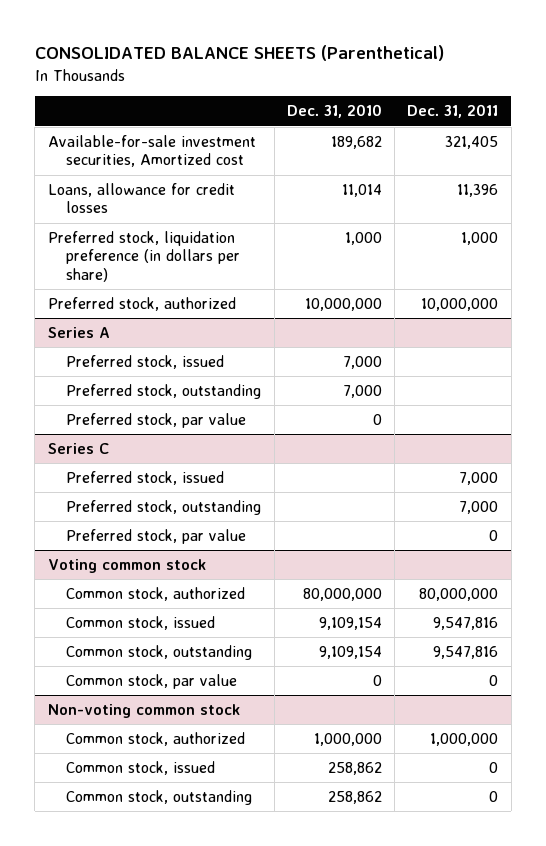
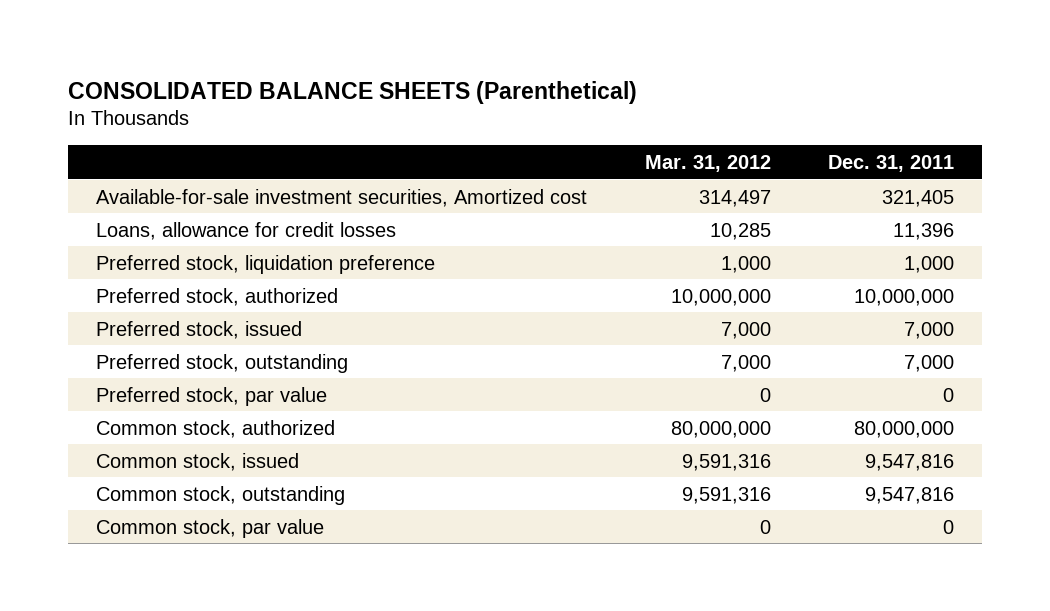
- | Dec. 31, 2010 | Dec. 31, 2011
+ | Mar. 31, 2012 | Dec. 31, 2011
- Preferred stock, liquidation preference (in dollars per share) | 1,000 | 1,000
+ Preferred stock, liquidation preference | 1,000 | 1,000
- Series A
- Preferred stock, issued | 7,000 |
- Preferred stock, outstanding | 7,000 |
- Preferred stock, par value | 0 |
- Series C
- Voting common stock
- Non-voting common stock
- Common stock, authorized | 1,000,000 | 1,000,000
- Common stock, issued | 258,862 | 0
- Common stock, outstanding | 258,862 | 0

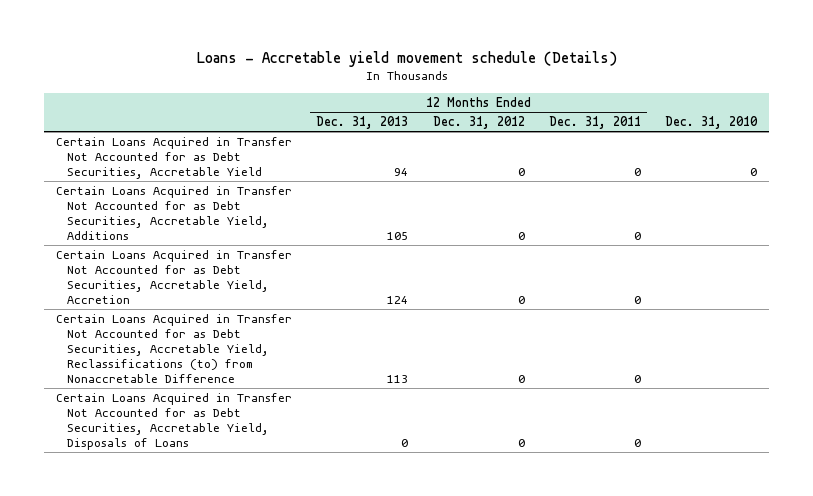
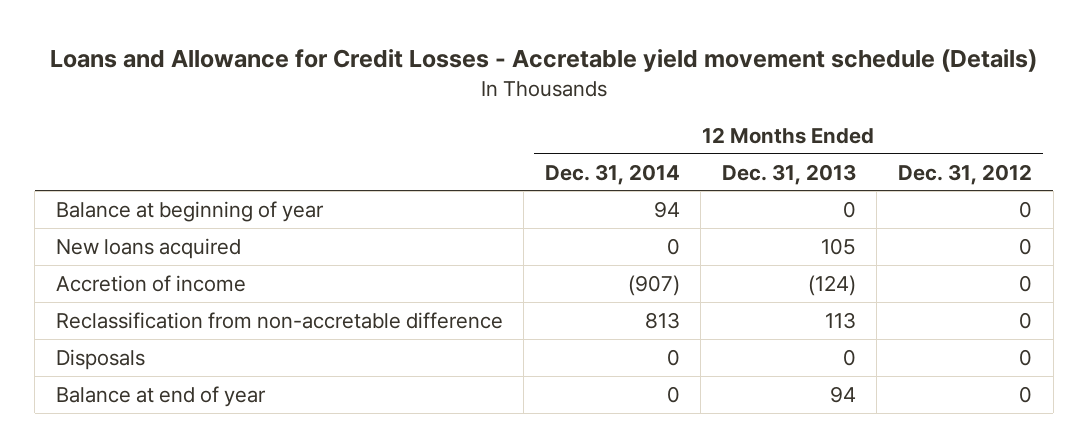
- Loans - Accretable yield movement schedule (Details)
+ Loans and Allowance for Credit Losses - Accretable yield movement schedule (Details)
- | 12 Months Ended Dec. 31, 2013 | 12 Months Ended Dec. 31, 2012 | 12 Months Ended Dec. 31, 2011 | Dec. 31, 2010
+ | 12 Months Ended Dec. 31, 2014 | 12 Months Ended Dec. 31, 2013 | 12 Months Ended Dec. 31, 2012
- Certain Loans Acquired in Transfer Not Accounted for as Debt Securities, Accretable Yield | 94 | 0 | 0 | 0
- Certain Loans Acquired in Transfer Not Accounted for as Debt Securities, Accretable Yield, Additions | 105 | 0 | 0 |
- Certain Loans Acquired in Transfer Not Accounted for as Debt Securities, Accretable Yield, Accretion | 124 | 0 | 0 |
- Certain Loans Acquired in Transfer Not Accounted for as Debt Securities, Accretable Yield, Reclassifications (to) from Nonaccretable Difference | 113 | 0 | 0 |
- Certain Loans Acquired in Transfer Not Accounted for as Debt Securities, Accretable Yield, Disposals of Loans | 0 | 0 | 0 |
+ Balance at beginning of year | 94 | 0 | 0
+ New loans acquired | 0 | 105 | 0
+ Accretion of income | (907) | (124) | 0
+ Reclassification from non-accretable difference | 813 | 113 | 0
+ Disposals | 0 | 0 | 0
+ Balance at end of year | 0 | 94 | 0

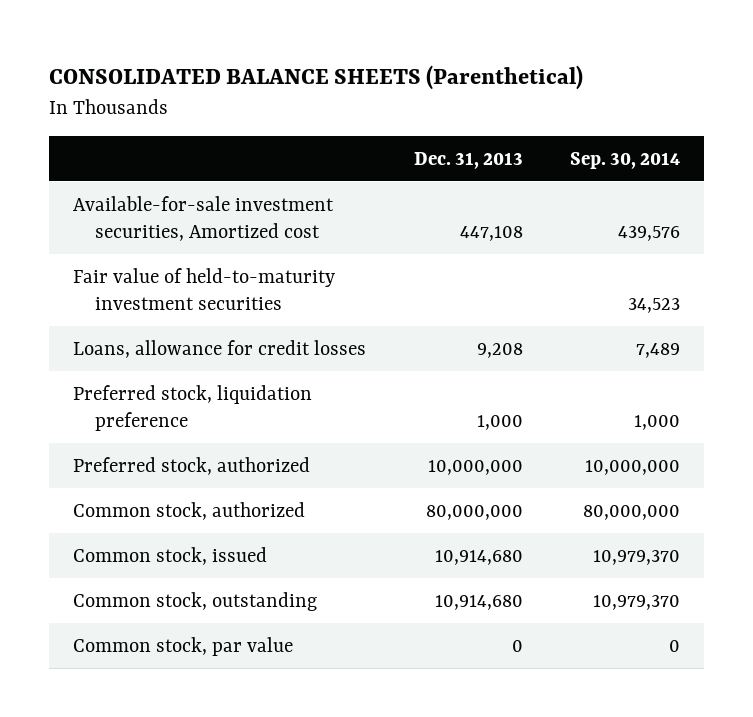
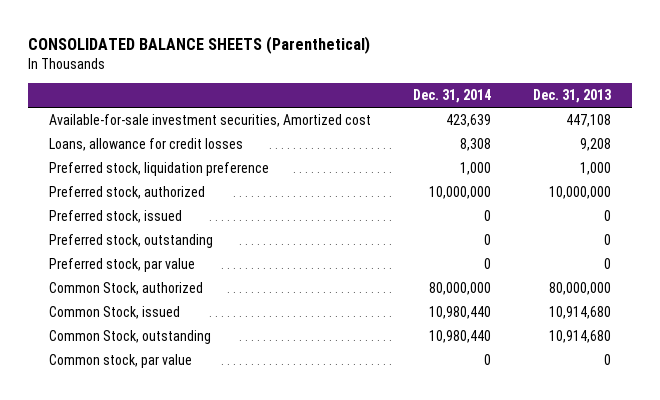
- | Dec. 31, 2013 | Sep. 30, 2014
+ | Dec. 31, 2014 | Dec. 31, 2013
- Fair value of held-to-maturity investment securities | | 34,523
- Common stock, authorized | 80,000,000 | 80,000,000
- Common stock, issued | 10,914,680 | 10,979,370
- Common stock, outstanding | 10,914,680 | 10,979,370
+ Preferred stock, issued | 0 | 0
+ Preferred stock, outstanding | 0 | 0
+ Preferred stock, par value | 0 | 0
+ Common Stock, authorized | 80,000,000 | 80,000,000
+ Common Stock, issued | 10,980,440 | 10,914,680
+ Common Stock, outstanding | 10,980,440 | 10,914,680

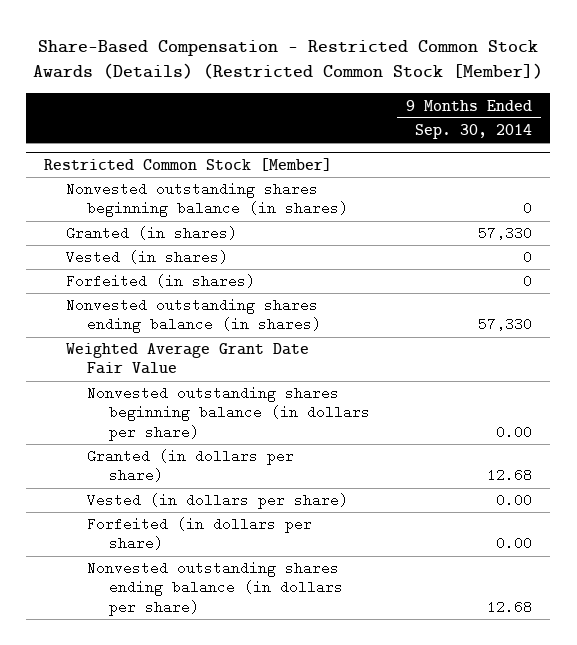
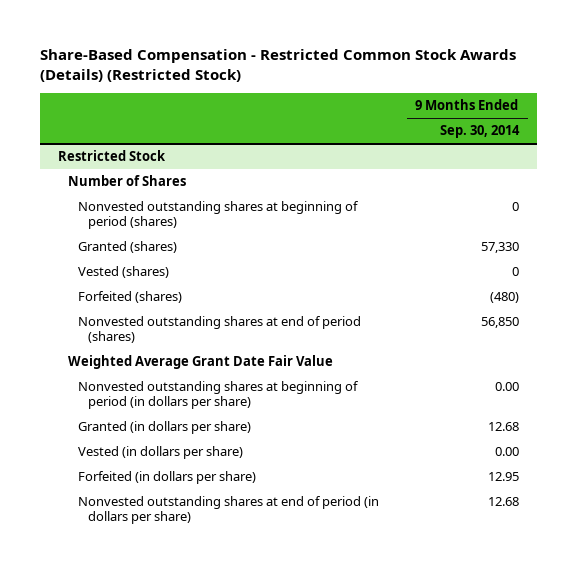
- Share-Based Compensation - Restricted Common Stock Awards (Details) (Restricted Common Stock [Member])
+ Share-Based Compensation - Restricted Common Stock Awards (Details) (Restricted Stock)
- Restricted Common Stock [Member]
- Nonvested outstanding shares beginning balance (in shares) | 0
- Granted (in shares) | 57,330
- Vested (in shares) | 0
- Forfeited (in shares) | 0
- Nonvested outstanding shares ending balance (in shares) | 57,330
+ Restricted Stock
+ Number of Shares
+ Nonvested outstanding shares at beginning of period (shares) | 0
+ Granted (shares) | 57,330
+ Vested (shares) | 0
+ Forfeited (shares) | (480)
+ Nonvested outstanding shares at end of period (shares) | 56,850
- Nonvested outstanding shares beginning balance (in dollars per share) | 0.00
+ Nonvested outstanding shares at beginning of period (in dollars per share) | 0.00
- Forfeited (in dollars per share) | 0.00
- Nonvested outstanding shares ending balance (in dollars per share) | 12.68
+ Forfeited (in dollars per share) | 12.95
+ Nonvested outstanding shares at end of period (in dollars per share) | 12.68

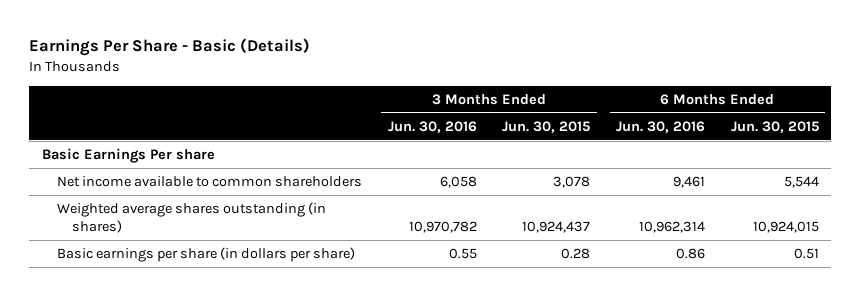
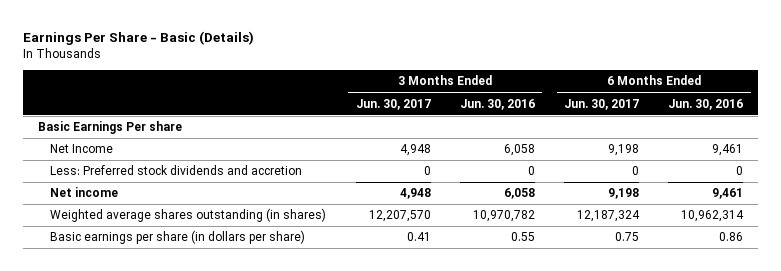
- | 3 Months Ended Jun. 30, 2016 | 3 Months Ended Jun. 30, 2015 | 6 Months Ended Jun. 30, 2016 | 6 Months Ended Jun. 30, 2015
+ | 3 Months Ended Jun. 30, 2017 | 3 Months Ended Jun. 30, 2016 | 6 Months Ended Jun. 30, 2017 | 6 Months Ended Jun. 30, 2016
- Net income available to common shareholders | 6,058 | 3,078 | 9,461 | 5,544
+ Net Income | 4,948 | 6,058 | 9,198 | 9,461
+ Less: Preferred stock dividends and accretion | 0 | 0 | 0 | 0
+ Net income | 4,948 | 6,058 | 9,198 | 9,461

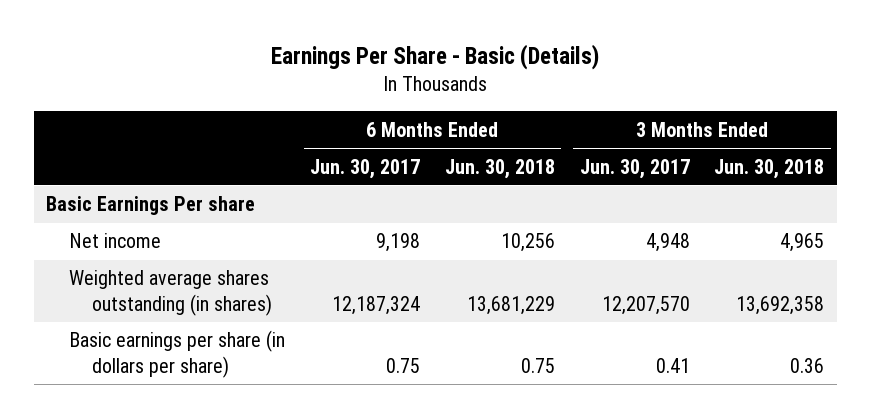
- | 3 Months Ended Jun. 30, 2017 | 3 Months Ended Jun. 30, 2016 | 6 Months Ended Jun. 30, 2017 | 6 Months Ended Jun. 30, 2016
+ | 6 Months Ended Jun. 30, 2017 | 6 Months Ended Jun. 30, 2018 | 3 Months Ended Jun. 30, 2017 | 3 Months Ended Jun. 30, 2018
- Net Income | 4,948 | 6,058 | 9,198 | 9,461
- Less: Preferred stock dividends and accretion | 0 | 0 | 0 | 0

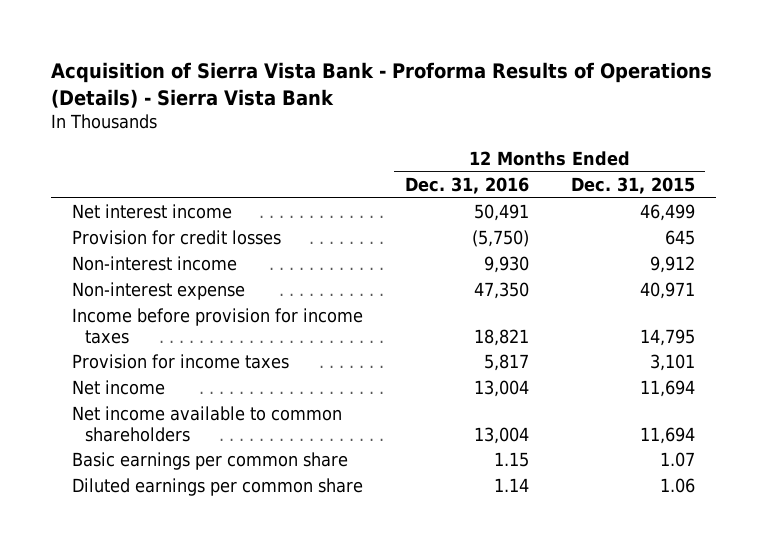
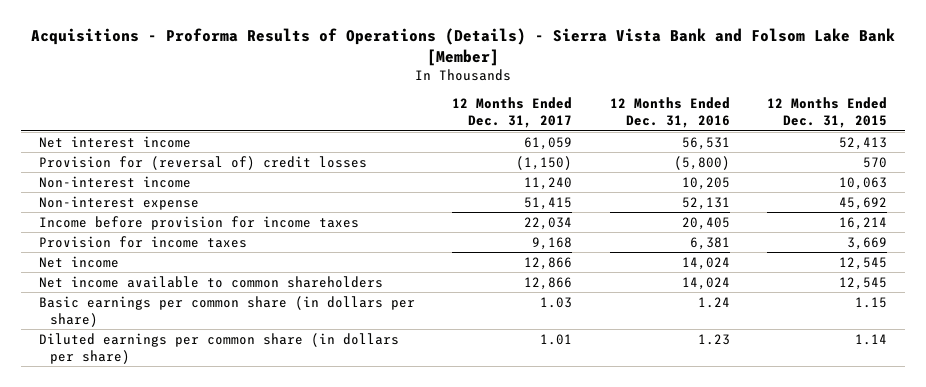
- Acquisition of Sierra Vista Bank - Proforma Results of Operations (Details) - Sierra Vista Bank
+ Acquisitions - Proforma Results of Operations (Details) - Sierra Vista Bank and Folsom Lake Bank [Member]
- | 12 Months Ended Dec. 31, 2016 | 12 Months Ended Dec. 31, 2015
+ | 12 Months Ended Dec. 31, 2017 | 12 Months Ended Dec. 31, 2016 | 12 Months Ended Dec. 31, 2015
- Net interest income | 50,491 | 46,499
- Provision for credit losses | (5,750) | 645
- Non-interest income | 9,930 | 9,912
- Non-interest expense | 47,350 | 40,971
- Income before provision for income taxes | 18,821 | 14,795
- Provision for income taxes | 5,817 | 3,101
- Net income | 13,004 | 11,694
- Net income available to common shareholders | 13,004 | 11,694
- Basic earnings per common share | 1.15 | 1.07
- Diluted earnings per common share | 1.14 | 1.06
+ Net interest income | 61,059 | 56,531 | 52,413
+ Provision for (reversal of) credit losses | (1,150) | (5,800) | 570
+ Non-interest income | 11,240 | 10,205 | 10,063
+ Non-interest expense | 51,415 | 52,131 | 45,692
+ Income before provision for income taxes | 22,034 | 20,405 | 16,214
+ Provision for income taxes | 9,168 | 6,381 | 3,669
+ Net income | 12,866 | 14,024 | 12,545
+ Net income available to common shareholders | 12,866 | 14,024 | 12,545
+ Basic earnings per common share (in dollars per share) | 1.03 | 1.24 | 1.15
+ Diluted earnings per common share (in dollars per share) | 1.01 | 1.23 | 1.14

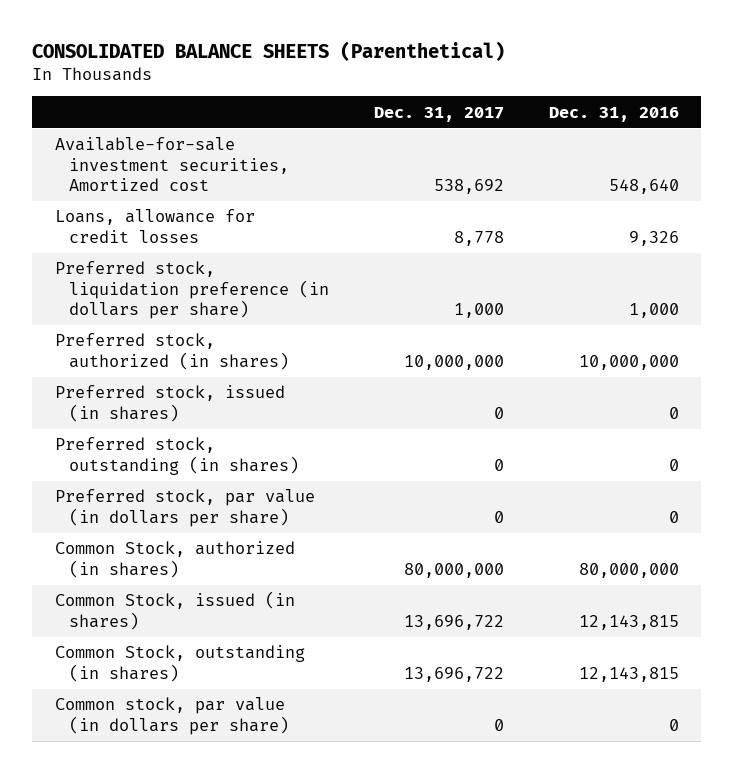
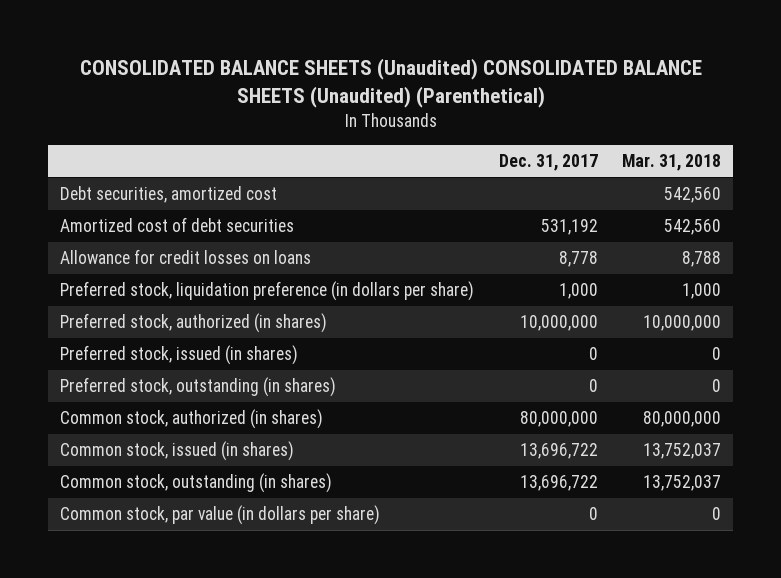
- CONSOLIDATED BALANCE SHEETS (Parenthetical)
+ CONSOLIDATED BALANCE SHEETS (Unaudited) CONSOLIDATED BALANCE SHEETS (Unaudited) (Parenthetical)
- | Dec. 31, 2017 | Dec. 31, 2016
+ | Dec. 31, 2017 | Mar. 31, 2018
- Available-for-sale investment securities, Amortized cost | 538,692 | 548,640
- Loans, allowance for credit losses | 8,778 | 9,326
+ Debt securities, amortized cost | | 542,560
+ Amortized cost of debt securities | 531,192 | 542,560
+ Allowance for credit losses on loans | 8,778 | 8,788
- Preferred stock, par value (in dollars per share) | 0 | 0
- Common Stock, authorized (in shares) | 80,000,000 | 80,000,000
- Common Stock, issued (in shares) | 13,696,722 | 12,143,815
- Common Stock, outstanding (in shares) | 13,696,722 | 12,143,815
+ Common stock, authorized (in shares) | 80,000,000 | 80,000,000
+ Common stock, issued (in shares) | 13,696,722 | 13,752,037
+ Common stock, outstanding (in shares) | 13,696,722 | 13,752,037

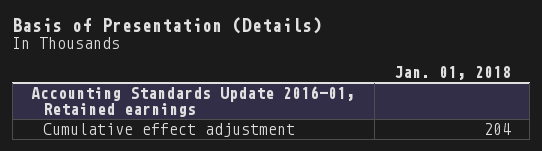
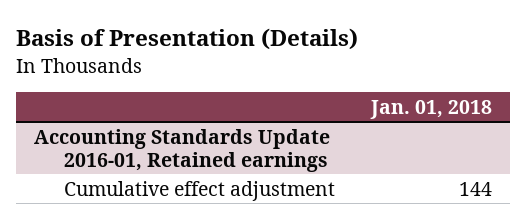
@ Accounting Standards Update 2016-01, Retained earnings
- Cumulative effect adjustment | 204
+ Cumulative effect adjustment | 144

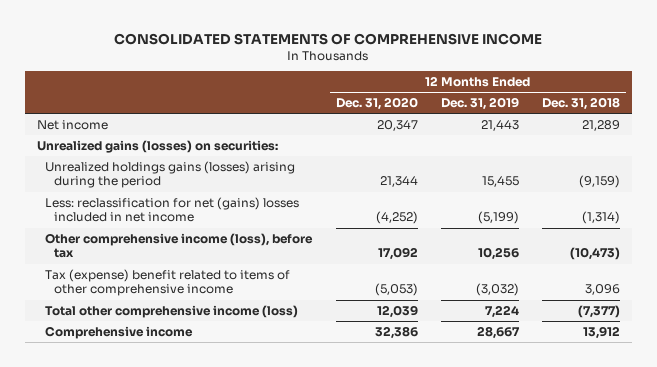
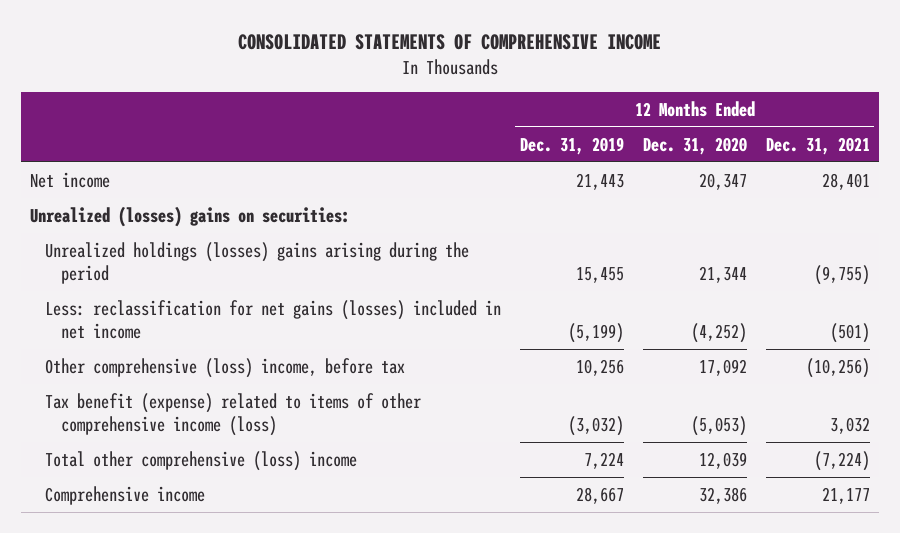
- | 12 Months Ended Dec. 31, 2020 | 12 Months Ended Dec. 31, 2019 | 12 Months Ended Dec. 31, 2018
+ | 12 Months Ended Dec. 31, 2019 | 12 Months Ended Dec. 31, 2020 | 12 Months Ended Dec. 31, 2021
- Unrealized gains (losses) on securities:
- Unrealized holdings gains (losses) arising during the period | 21,344 | 15,455 | (9,159)
- Less: reclassification for net (gains) losses included in net income | (4,252) | (5,199) | (1,314)
- Other comprehensive income (loss), before tax | 17,092 | 10,256 | (10,473)
- Tax (expense) benefit related to items of other comprehensive income | (5,053) | (3,032) | 3,096
- Total other comprehensive income (loss) | 12,039 | 7,224 | (7,377)
+ Unrealized (losses) gains on securities:
+ Unrealized holdings (losses) gains arising during the period | 15,455 | 21,344 | (9,755)
+ Less: reclassification for net gains (losses) included in net income | (5,199) | (4,252) | (501)
+ Other comprehensive (loss) income, before tax | 10,256 | 17,092 | (10,256)
+ Tax benefit (expense) related to items of other comprehensive income (loss) | (3,032) | (5,053) | 3,032
+ Total other comprehensive (loss) income | 7,224 | 12,039 | (7,224)

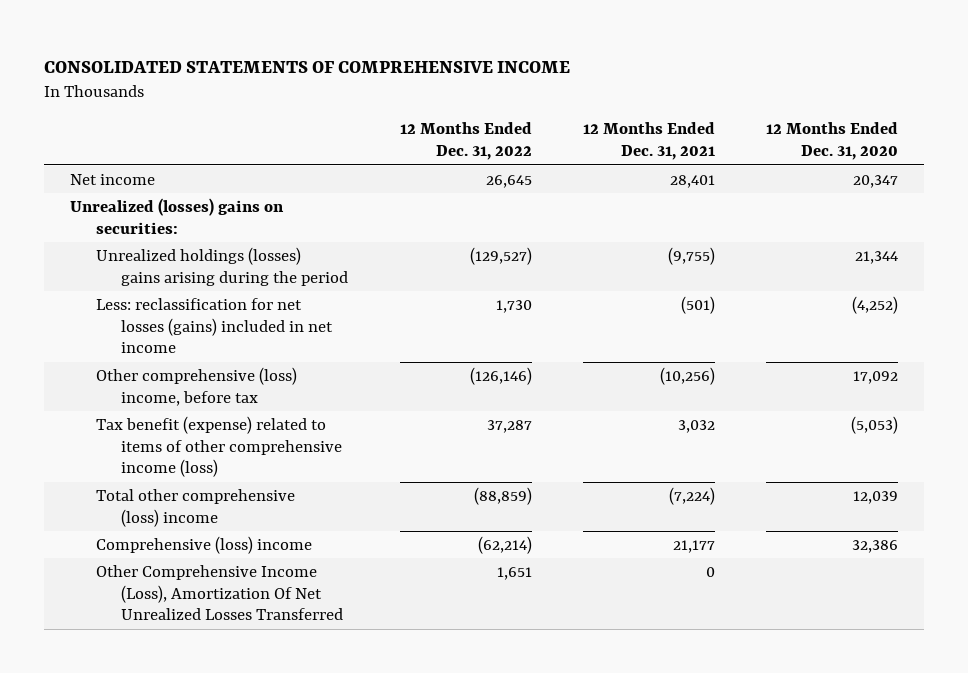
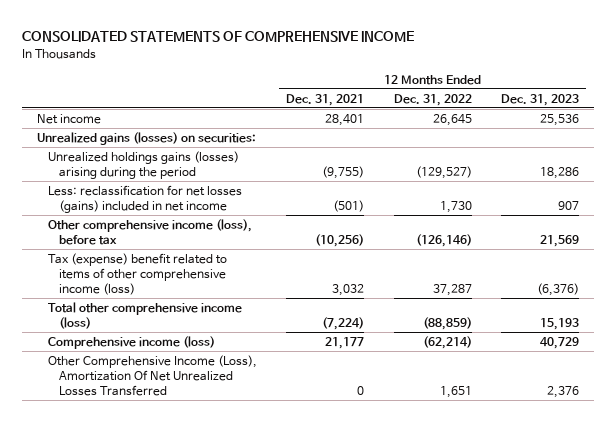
- | 12 Months Ended Dec. 31, 2022 | 12 Months Ended Dec. 31, 2021 | 12 Months Ended Dec. 31, 2020
+ | 12 Months Ended Dec. 31, 2021 | 12 Months Ended Dec. 31, 2022 | 12 Months Ended Dec. 31, 2023
- Unrealized (losses) gains on securities:
- Unrealized holdings (losses) gains arising during the period | (129,527) | (9,755) | 21,344
+ Unrealized gains (losses) on securities:
+ Unrealized holdings gains (losses) arising during the period | (9,755) | (129,527) | 18,286
- Other comprehensive (loss) income, before tax | (126,146) | (10,256) | 17,092
- Tax benefit (expense) related to items of other comprehensive income (loss) | 37,287 | 3,032 | (5,053)
- Total other comprehensive (loss) income | (88,859) | (7,224) | 12,039
- Comprehensive (loss) income | (62,214) | 21,177 | 32,386
+ Other comprehensive income (loss), before tax | (10,256) | (126,146) | 21,569
+ Tax (expense) benefit related to items of other comprehensive income (loss) | 3,032 | 37,287 | (6,376)
+ Total other comprehensive income (loss) | (7,224) | (88,859) | 15,193
+ Comprehensive income (loss) | 21,177 | (62,214) | 40,729

